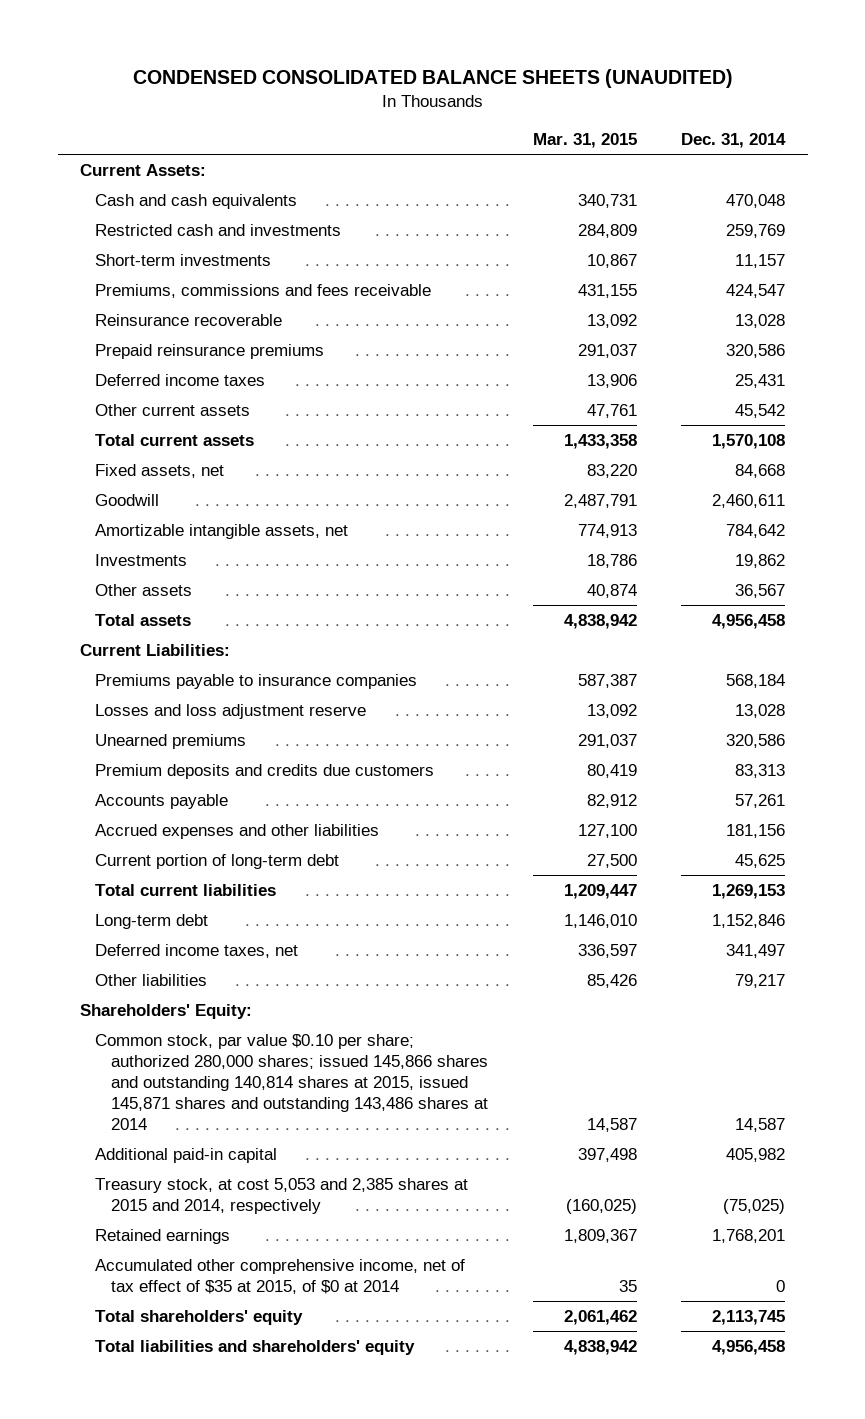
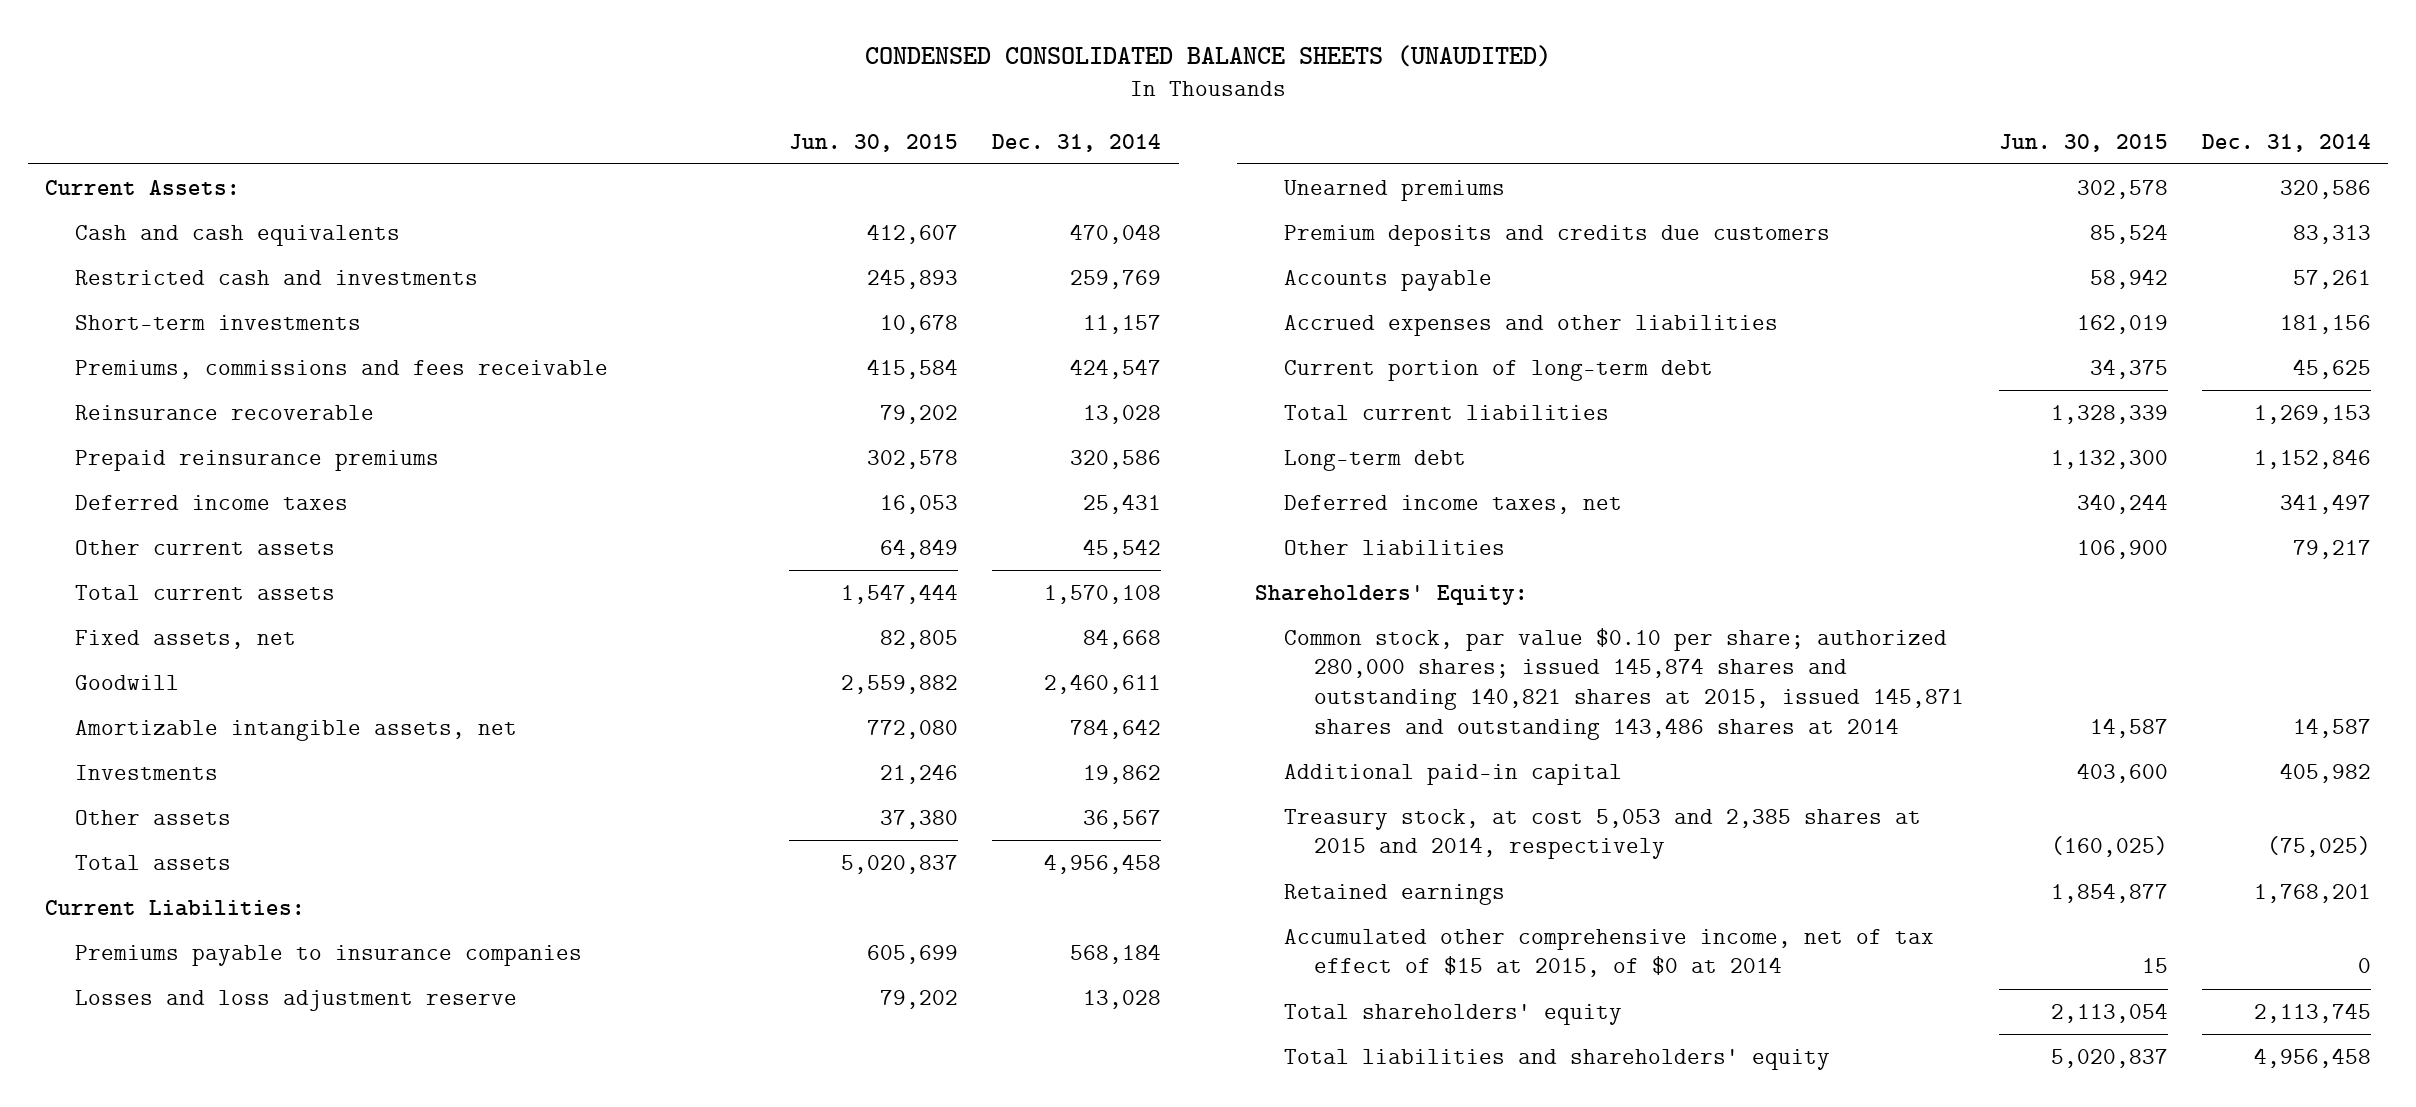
- | Mar. 31, 2015 | Dec. 31, 2014
+ | Jun. 30, 2015 | Dec. 31, 2014
- Common stock, par value $0.10 per share; authorized 280,000 shares; issued 145,866 shares and outstanding 140,814 shares at 2015, issued 145,871 shares and outstanding 143,486 shares at 2014 | 14,587 | 14,587
+ Common stock, par value $0.10 per share; authorized 280,000 shares; issued 145,874 shares and outstanding 140,821 shares at 2015, issued 145,871 shares and outstanding 143,486 shares at 2014 | 14,587 | 14,587
- Accumulated other comprehensive income, net of tax effect of $35 at 2015, of $0 at 2014 | 35 | 0
+ Accumulated other comprehensive income, net of tax effect of $15 at 2015, of $0 at 2014 | 15 | 0

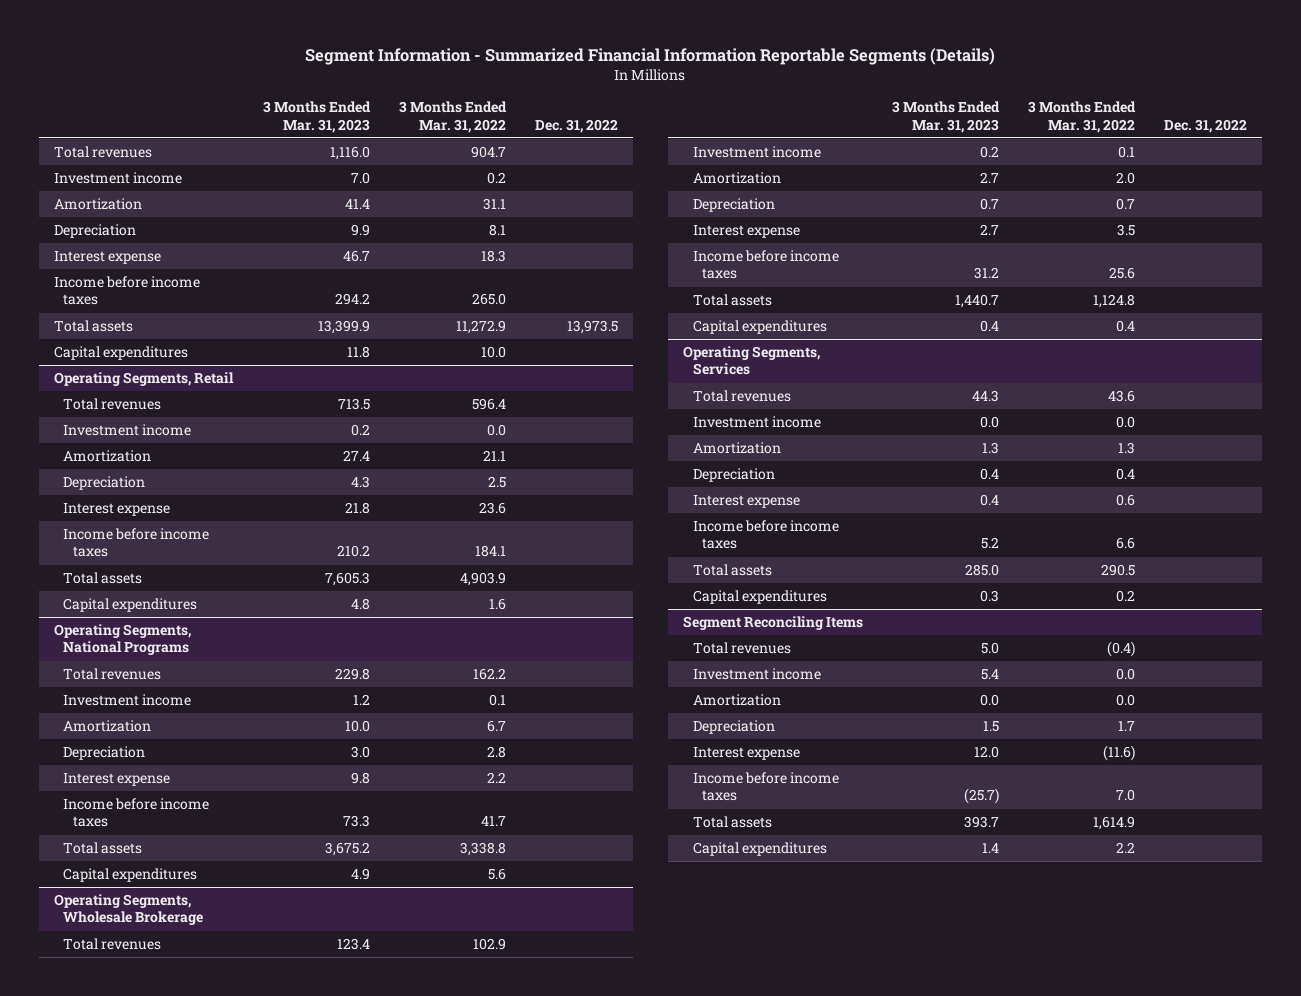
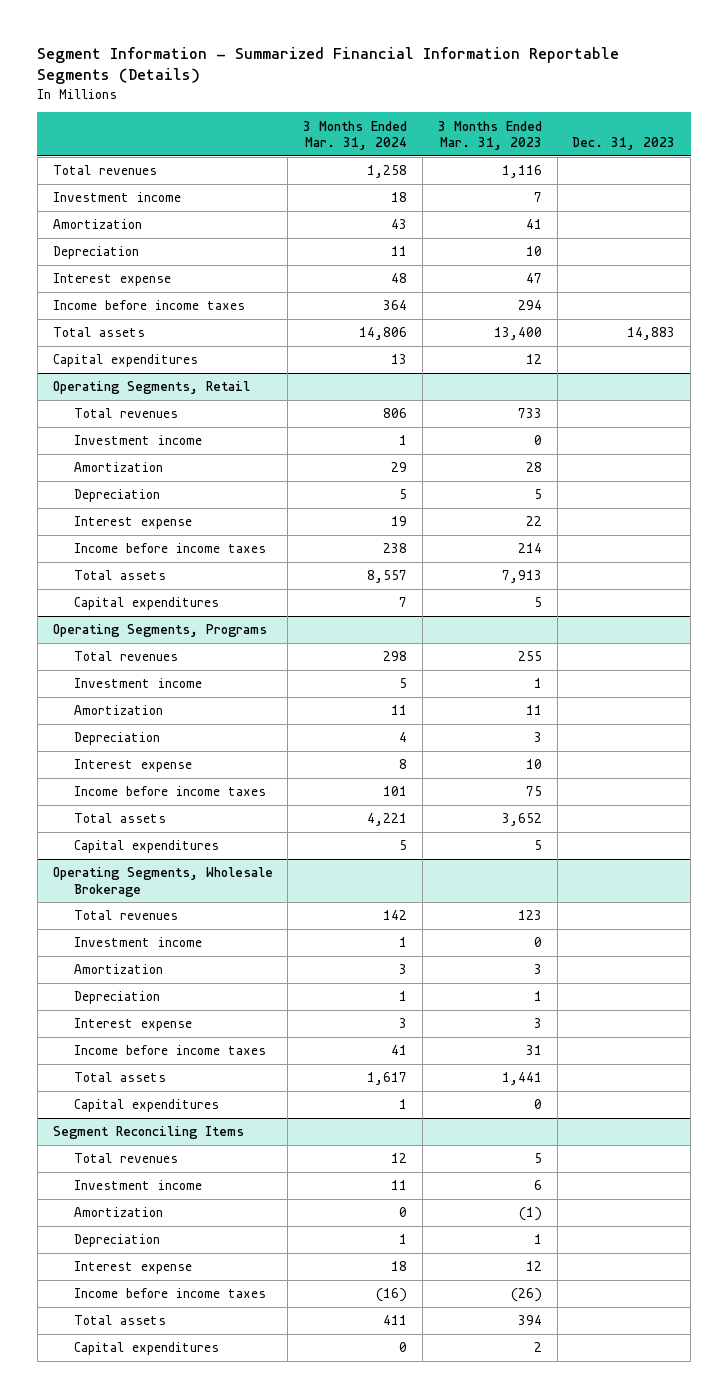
- | 3 Months Ended Mar. 31, 2023 | 3 Months Ended Mar. 31, 2022 | Dec. 31, 2022
+ | 3 Months Ended Mar. 31, 2024 | 3 Months Ended Mar. 31, 2023 | Dec. 31, 2023
- Total revenues | 1,116.0 | 904.7 |
- Investment income | 7.0 | 0.2 |
- Amortization | 41.4 | 31.1 |
- Depreciation | 9.9 | 8.1 |
- Interest expense | 46.7 | 18.3 |
- Income before income taxes | 294.2 | 265.0 |
- Total assets | 13,399.9 | 11,272.9 | 13,973.5
- Capital expenditures | 11.8 | 10.0 |
+ Total revenues | 1,258 | 1,116 |
+ Investment income | 18 | 7 |
+ Amortization | 43 | 41 |
+ Depreciation | 11 | 10 |
+ Interest expense | 48 | 47 |
+ Income before income taxes | 364 | 294 |
+ Total assets | 14,806 | 13,400 | 14,883
+ Capital expenditures | 13 | 12 |
@ Operating Segments, Retail
- Total revenues | 713.5 | 596.4 |
- Investment income | 0.2 | 0.0 |
- Amortization | 27.4 | 21.1 |
- Depreciation | 4.3 | 2.5 |
- Interest expense | 21.8 | 23.6 |
- Income before income taxes | 210.2 | 184.1 |
- Total assets | 7,605.3 | 4,903.9 |
- Capital expenditures | 4.8 | 1.6 |
- Operating Segments, National Programs
- Total revenues | 229.8 | 162.2 |
- Investment income | 1.2 | 0.1 |
- Amortization | 10.0 | 6.7 |
- Depreciation | 3.0 | 2.8 |
- Interest expense | 9.8 | 2.2 |
- Income before income taxes | 73.3 | 41.7 |
- Total assets | 3,675.2 | 3,338.8 |
- Capital expenditures | 4.9 | 5.6 |
@ Operating Segments, Retail
+ Total revenues | 806 | 733 |
+ Investment income | 1 | 0 |
+ Amortization | 29 | 28 |
+ Depreciation | 5 | 5 |
+ Interest expense | 19 | 22 |
+ Income before income taxes | 238 | 214 |
+ Total assets | 8,557 | 7,913 |
+ Capital expenditures | 7 | 5 |
+ Operating Segments, Programs
+ Total revenues | 298 | 255 |
+ Investment income | 5 | 1 |
+ Amortization | 11 | 11 |
+ Depreciation | 4 | 3 |
+ Interest expense | 8 | 10 |
+ Income before income taxes | 101 | 75 |
+ Total assets | 4,221 | 3,652 |
+ Capital expenditures | 5 | 5 |
@ Operating Segments, Wholesale Brokerage
- Total revenues | 123.4 | 102.9 |
- Investment income | 0.2 | 0.1 |
- Amortization | 2.7 | 2.0 |
- Depreciation | 0.7 | 0.7 |
- Interest expense | 2.7 | 3.5 |
- Income before income taxes | 31.2 | 25.6 |
- Total assets | 1,440.7 | 1,124.8 |
- Capital expenditures | 0.4 | 0.4 |
- Operating Segments, Services
- Total revenues | 44.3 | 43.6 |
- Investment income | 0.0 | 0.0 |
- Amortization | 1.3 | 1.3 |
- Depreciation | 0.4 | 0.4 |
- Interest expense | 0.4 | 0.6 |
- Income before income taxes | 5.2 | 6.6 |
- Total assets | 285.0 | 290.5 |
- Capital expenditures | 0.3 | 0.2 |
@ Operating Segments, Wholesale Brokerage
+ Total revenues | 142 | 123 |
+ Investment income | 1 | 0 |
+ Amortization | 3 | 3 |
+ Depreciation | 1 | 1 |
+ Interest expense | 3 | 3 |
+ Income before income taxes | 41 | 31 |
+ Total assets | 1,617 | 1,441 |
+ Capital expenditures | 1 | 0 |
@ Segment Reconciling Items
- Total revenues | 5.0 | (0.4) |
- Investment income | 5.4 | 0.0 |
- Amortization | 0.0 | 0.0 |
- Depreciation | 1.5 | 1.7 |
- Interest expense | 12.0 | (11.6) |
- Income before income taxes | (25.7) | 7.0 |
- Total assets | 393.7 | 1,614.9 |
- Capital expenditures | 1.4 | 2.2 |
+ Total revenues | 12 | 5 |
+ Investment income | 11 | 6 |
+ Amortization | 0 | (1) |
+ Depreciation | 1 | 1 |
+ Interest expense | 18 | 12 |
+ Income before income taxes | (16) | (26) |
+ Total assets | 411 | 394 |
+ Capital expenditures | 0 | 2 |

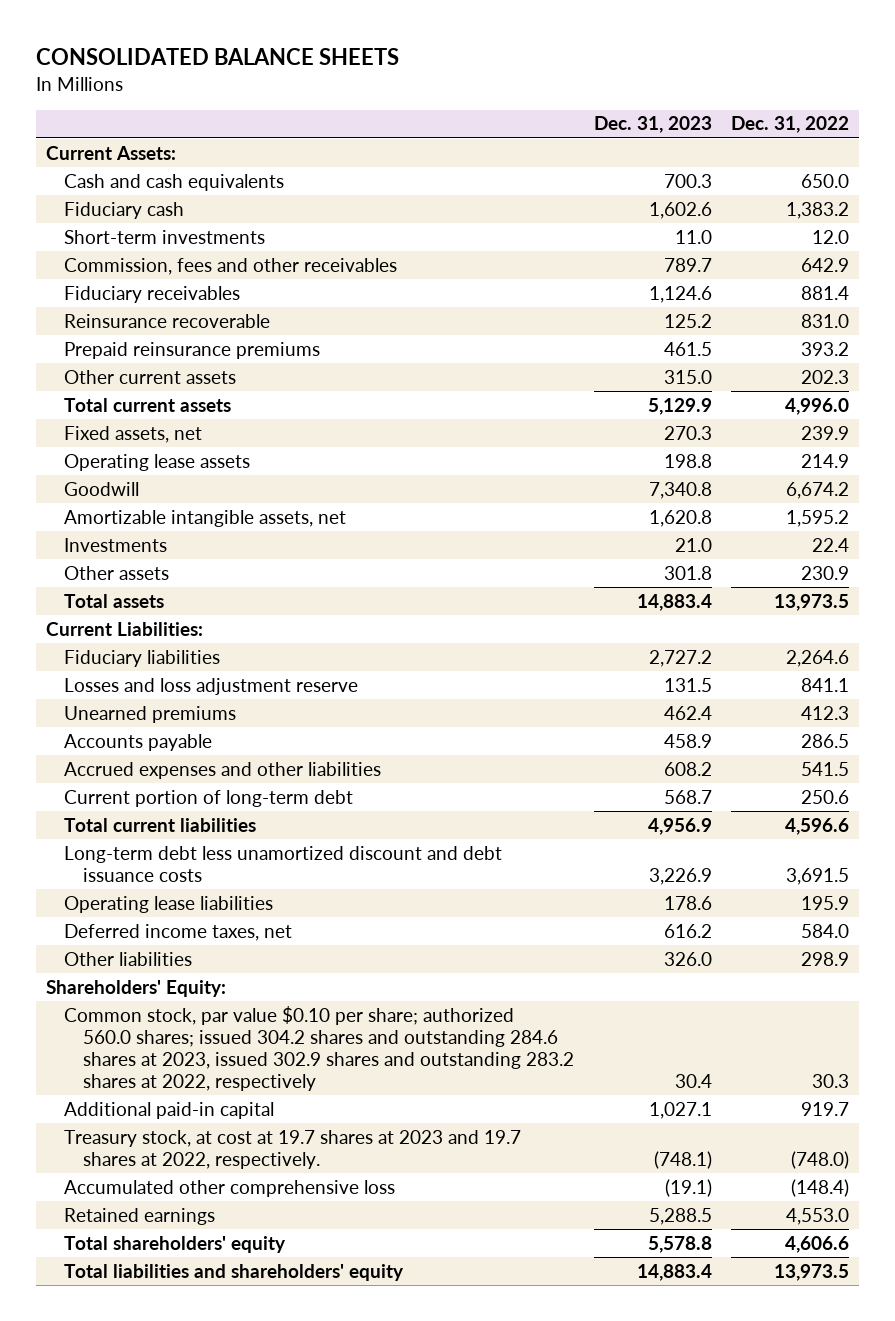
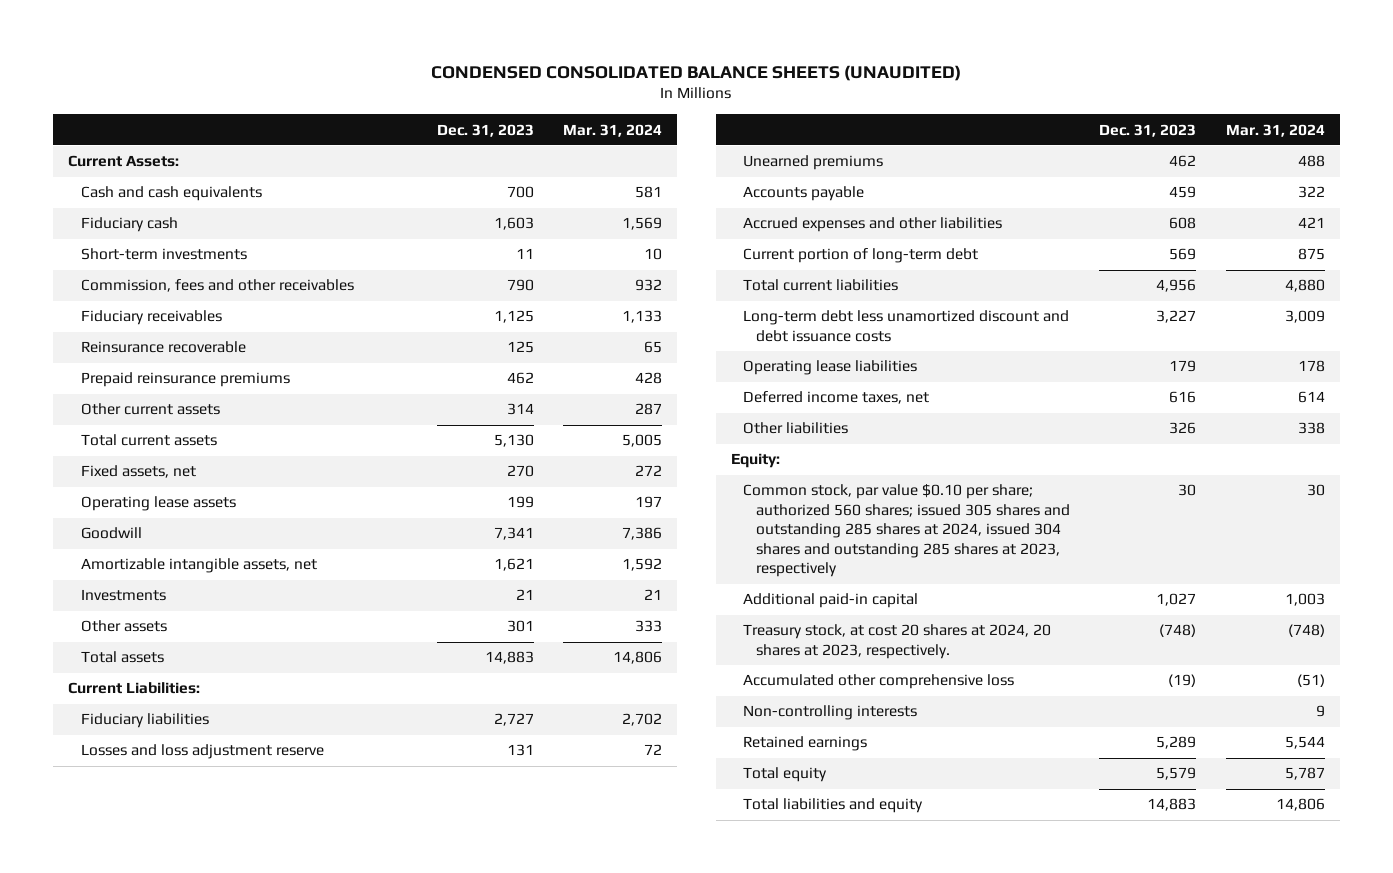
- CONSOLIDATED BALANCE SHEETS
+ CONDENSED CONSOLIDATED BALANCE SHEETS (UNAUDITED)
- | Dec. 31, 2023 | Dec. 31, 2022
+ | Dec. 31, 2023 | Mar. 31, 2024
- Cash and cash equivalents | 700.3 | 650.0
- Fiduciary cash | 1,602.6 | 1,383.2
- Short-term investments | 11.0 | 12.0
- Commission, fees and other receivables | 789.7 | 642.9
- Fiduciary receivables | 1,124.6 | 881.4
- Reinsurance recoverable | 125.2 | 831.0
- Prepaid reinsurance premiums | 461.5 | 393.2
- Other current assets | 315.0 | 202.3
- Total current assets | 5,129.9 | 4,996.0
- Fixed assets, net | 270.3 | 239.9
- Operating lease assets | 198.8 | 214.9
- Goodwill | 7,340.8 | 6,674.2
- Amortizable intangible assets, net | 1,620.8 | 1,595.2
- Investments | 21.0 | 22.4
- Other assets | 301.8 | 230.9
- Total assets | 14,883.4 | 13,973.5
+ Cash and cash equivalents | 700 | 581
+ Fiduciary cash | 1,603 | 1,569
+ Short-term investments | 11 | 10
+ Commission, fees and other receivables | 790 | 932
+ Fiduciary receivables | 1,125 | 1,133
+ Reinsurance recoverable | 125 | 65
+ Prepaid reinsurance premiums | 462 | 428
+ Other current assets | 314 | 287
+ Total current assets | 5,130 | 5,005
+ Fixed assets, net | 270 | 272
+ Operating lease assets | 199 | 197
+ Goodwill | 7,341 | 7,386
+ Amortizable intangible assets, net | 1,621 | 1,592
+ Investments | 21 | 21
+ Other assets | 301 | 333
+ Total assets | 14,883 | 14,806
- Fiduciary liabilities | 2,727.2 | 2,264.6
- Losses and loss adjustment reserve | 131.5 | 841.1
- Unearned premiums | 462.4 | 412.3
- Accounts payable | 458.9 | 286.5
- Accrued expenses and other liabilities | 608.2 | 541.5
- Current portion of long-term debt | 568.7 | 250.6
- Total current liabilities | 4,956.9 | 4,596.6
- Long-term debt less unamortized discount and debt issuance costs | 3,226.9 | 3,691.5
- Operating lease liabilities | 178.6 | 195.9
- Deferred income taxes, net | 616.2 | 584.0
- Other liabilities | 326.0 | 298.9
- Shareholders' Equity:
- Common stock, par value $0.10 per share; authorized 560.0 shares; issued 304.2 shares and outstanding 284.6 shares at 2023, issued 302.9 shares and outstanding 283.2 shares at 2022, respectively | 30.4 | 30.3
- Additional paid-in capital | 1,027.1 | 919.7
- Treasury stock, at cost at 19.7 shares at 2023 and 19.7 shares at 2022, respectively. | (748.1) | (748.0)
- Accumulated other comprehensive loss | (19.1) | (148.4)
- Retained earnings | 5,288.5 | 4,553.0
- Total shareholders' equity | 5,578.8 | 4,606.6
- Total liabilities and shareholders' equity | 14,883.4 | 13,973.5
+ Fiduciary liabilities | 2,727 | 2,702
+ Losses and loss adjustment reserve | 131 | 72
+ Unearned premiums | 462 | 488
+ Accounts payable | 459 | 322
+ Accrued expenses and other liabilities | 608 | 421
+ Current portion of long-term debt | 569 | 875
+ Total current liabilities | 4,956 | 4,880
+ Long-term debt less unamortized discount and debt issuance costs | 3,227 | 3,009
+ Operating lease liabilities | 179 | 178
+ Deferred income taxes, net | 616 | 614
+ Other liabilities | 326 | 338
+ Equity:
+ Common stock, par value $0.10 per share; authorized 560 shares; issued 305 shares and outstanding 285 shares at 2024, issued 304 shares and outstanding 285 shares at 2023, respectively | 30 | 30
+ Additional paid-in capital | 1,027 | 1,003
+ Treasury stock, at cost 20 shares at 2024, 20 shares at 2023, respectively. | (748) | (748)
+ Accumulated other comprehensive loss | (19) | (51)
+ Non-controlling interests | | 9
+ Retained earnings | 5,289 | 5,544
+ Total equity | 5,579 | 5,787
+ Total liabilities and equity | 14,883 | 14,806

